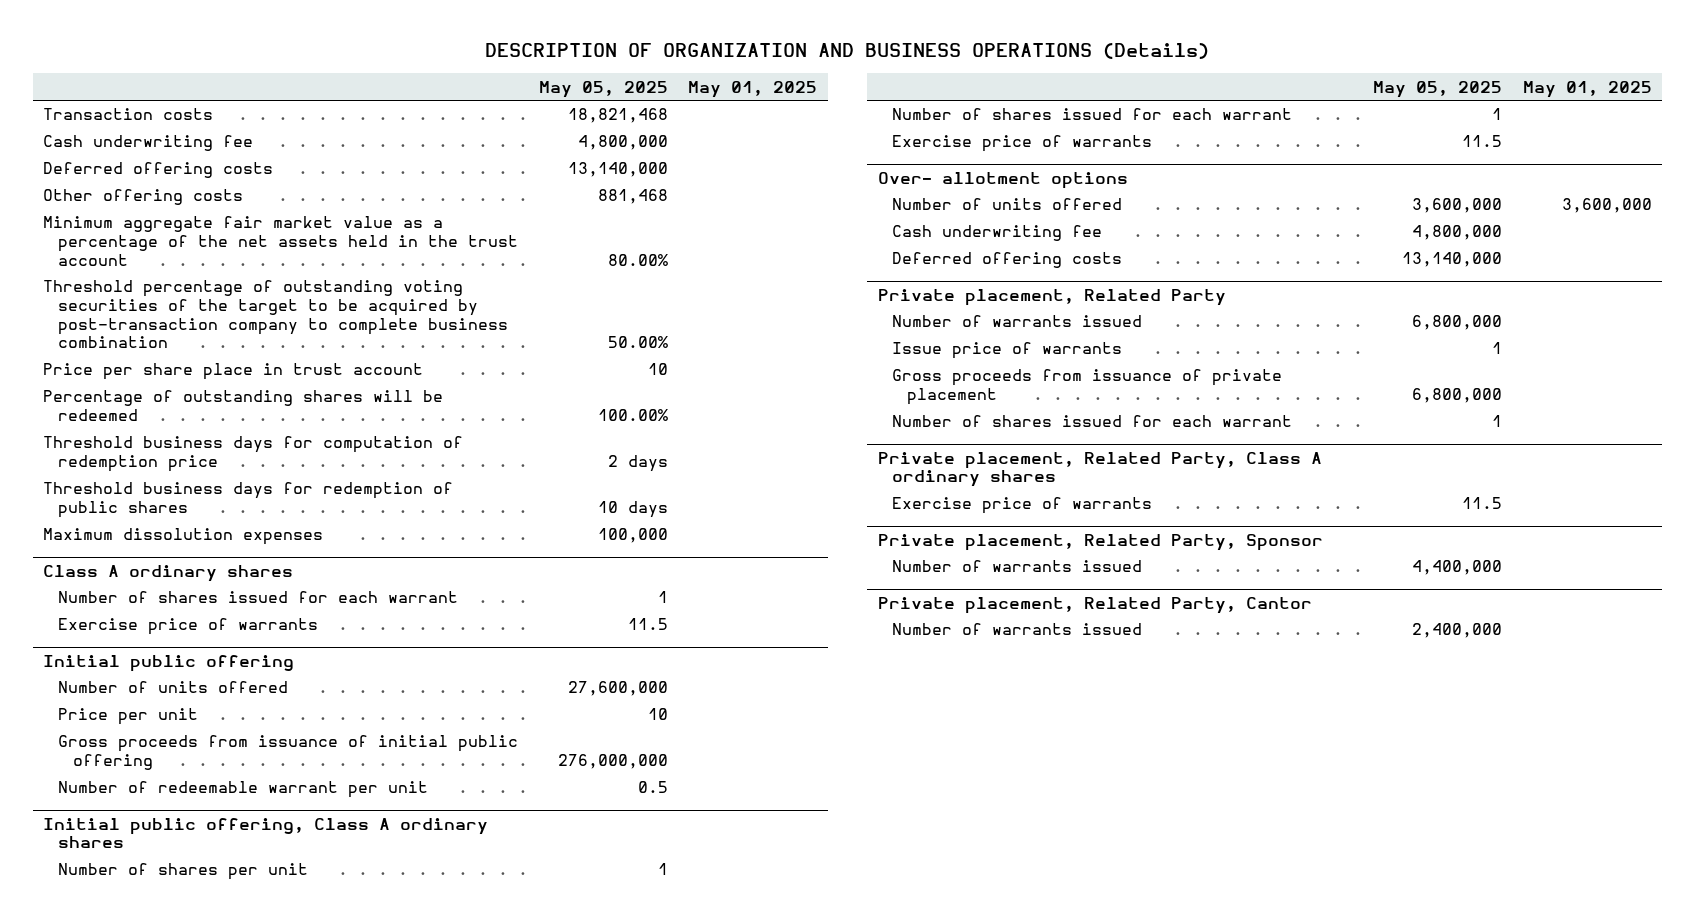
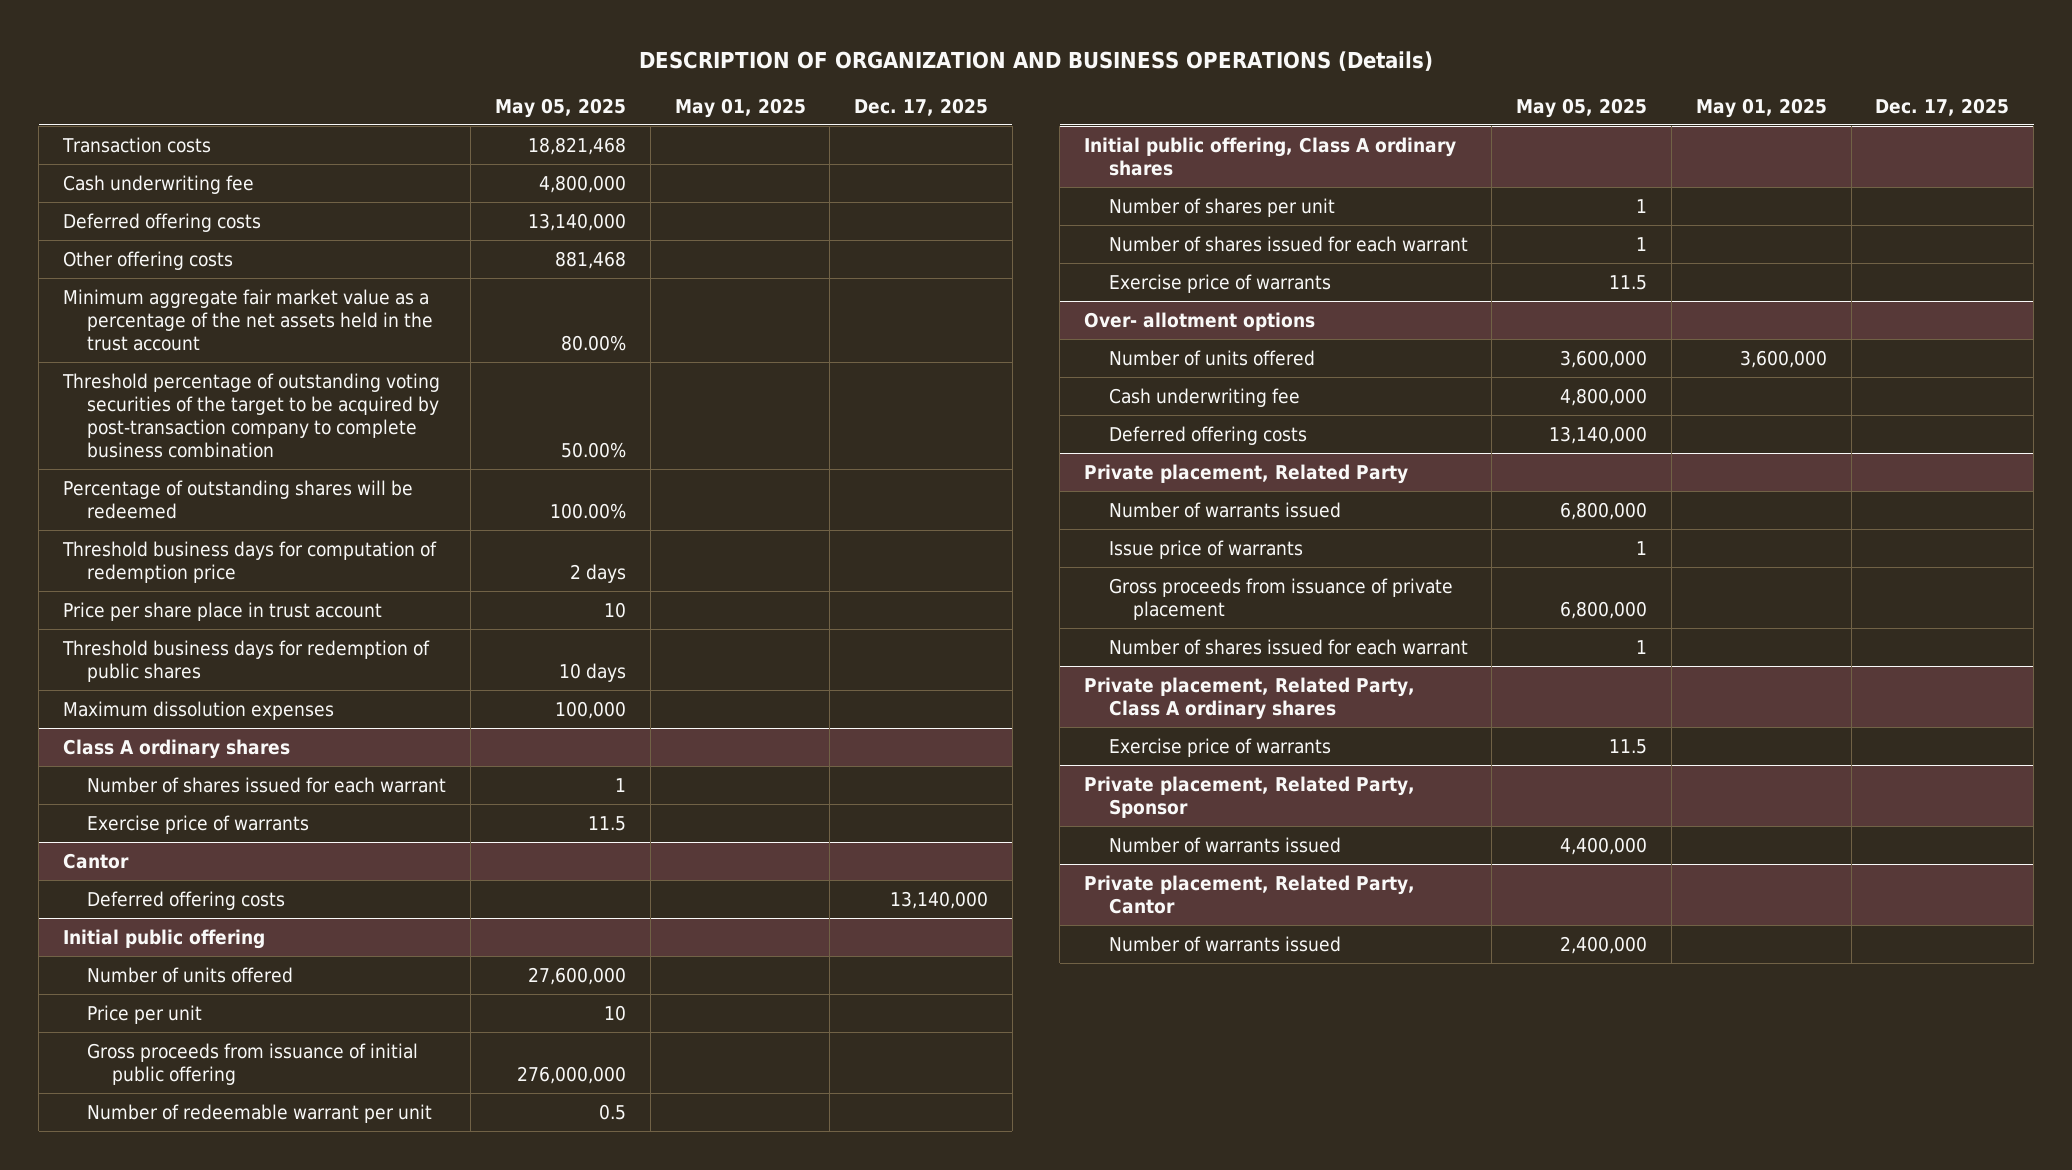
- | May 05, 2025 | May 01, 2025
+ | May 05, 2025 | May 01, 2025 | Dec. 17, 2025
moved down: Price per share place in trust account | 10 | |
+ Cantor
+ Deferred offering costs | | | 13,140,000

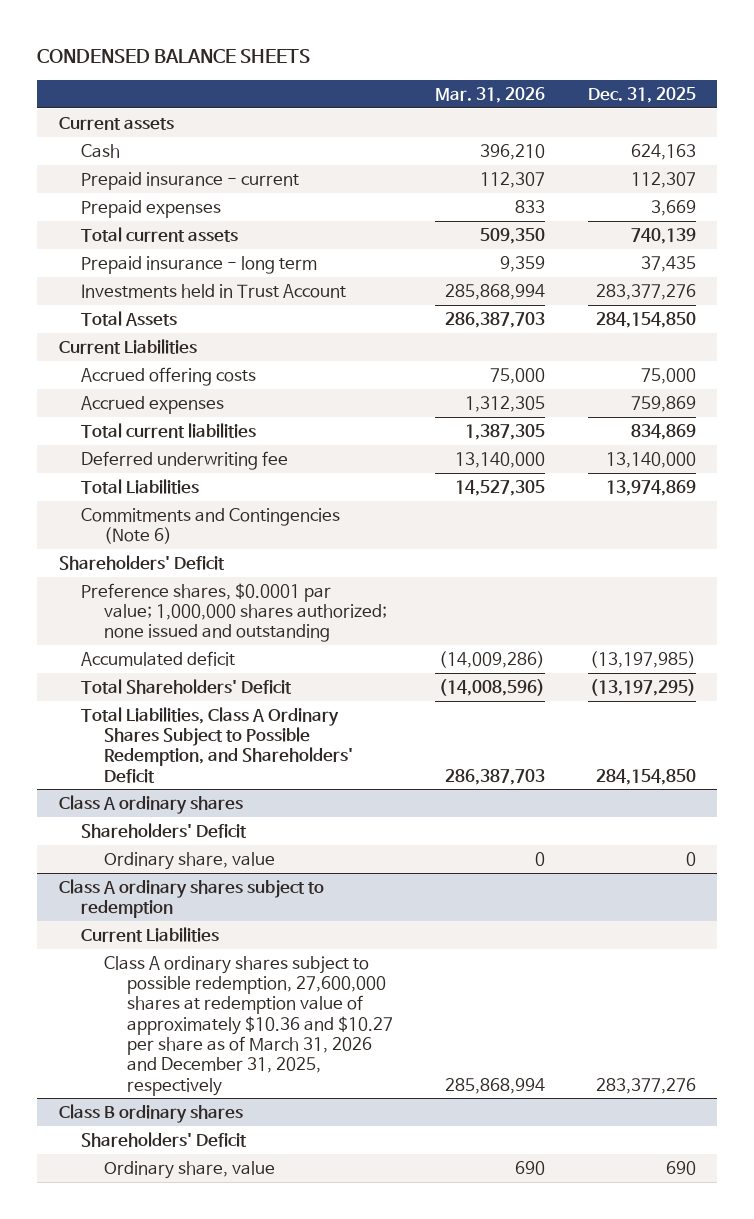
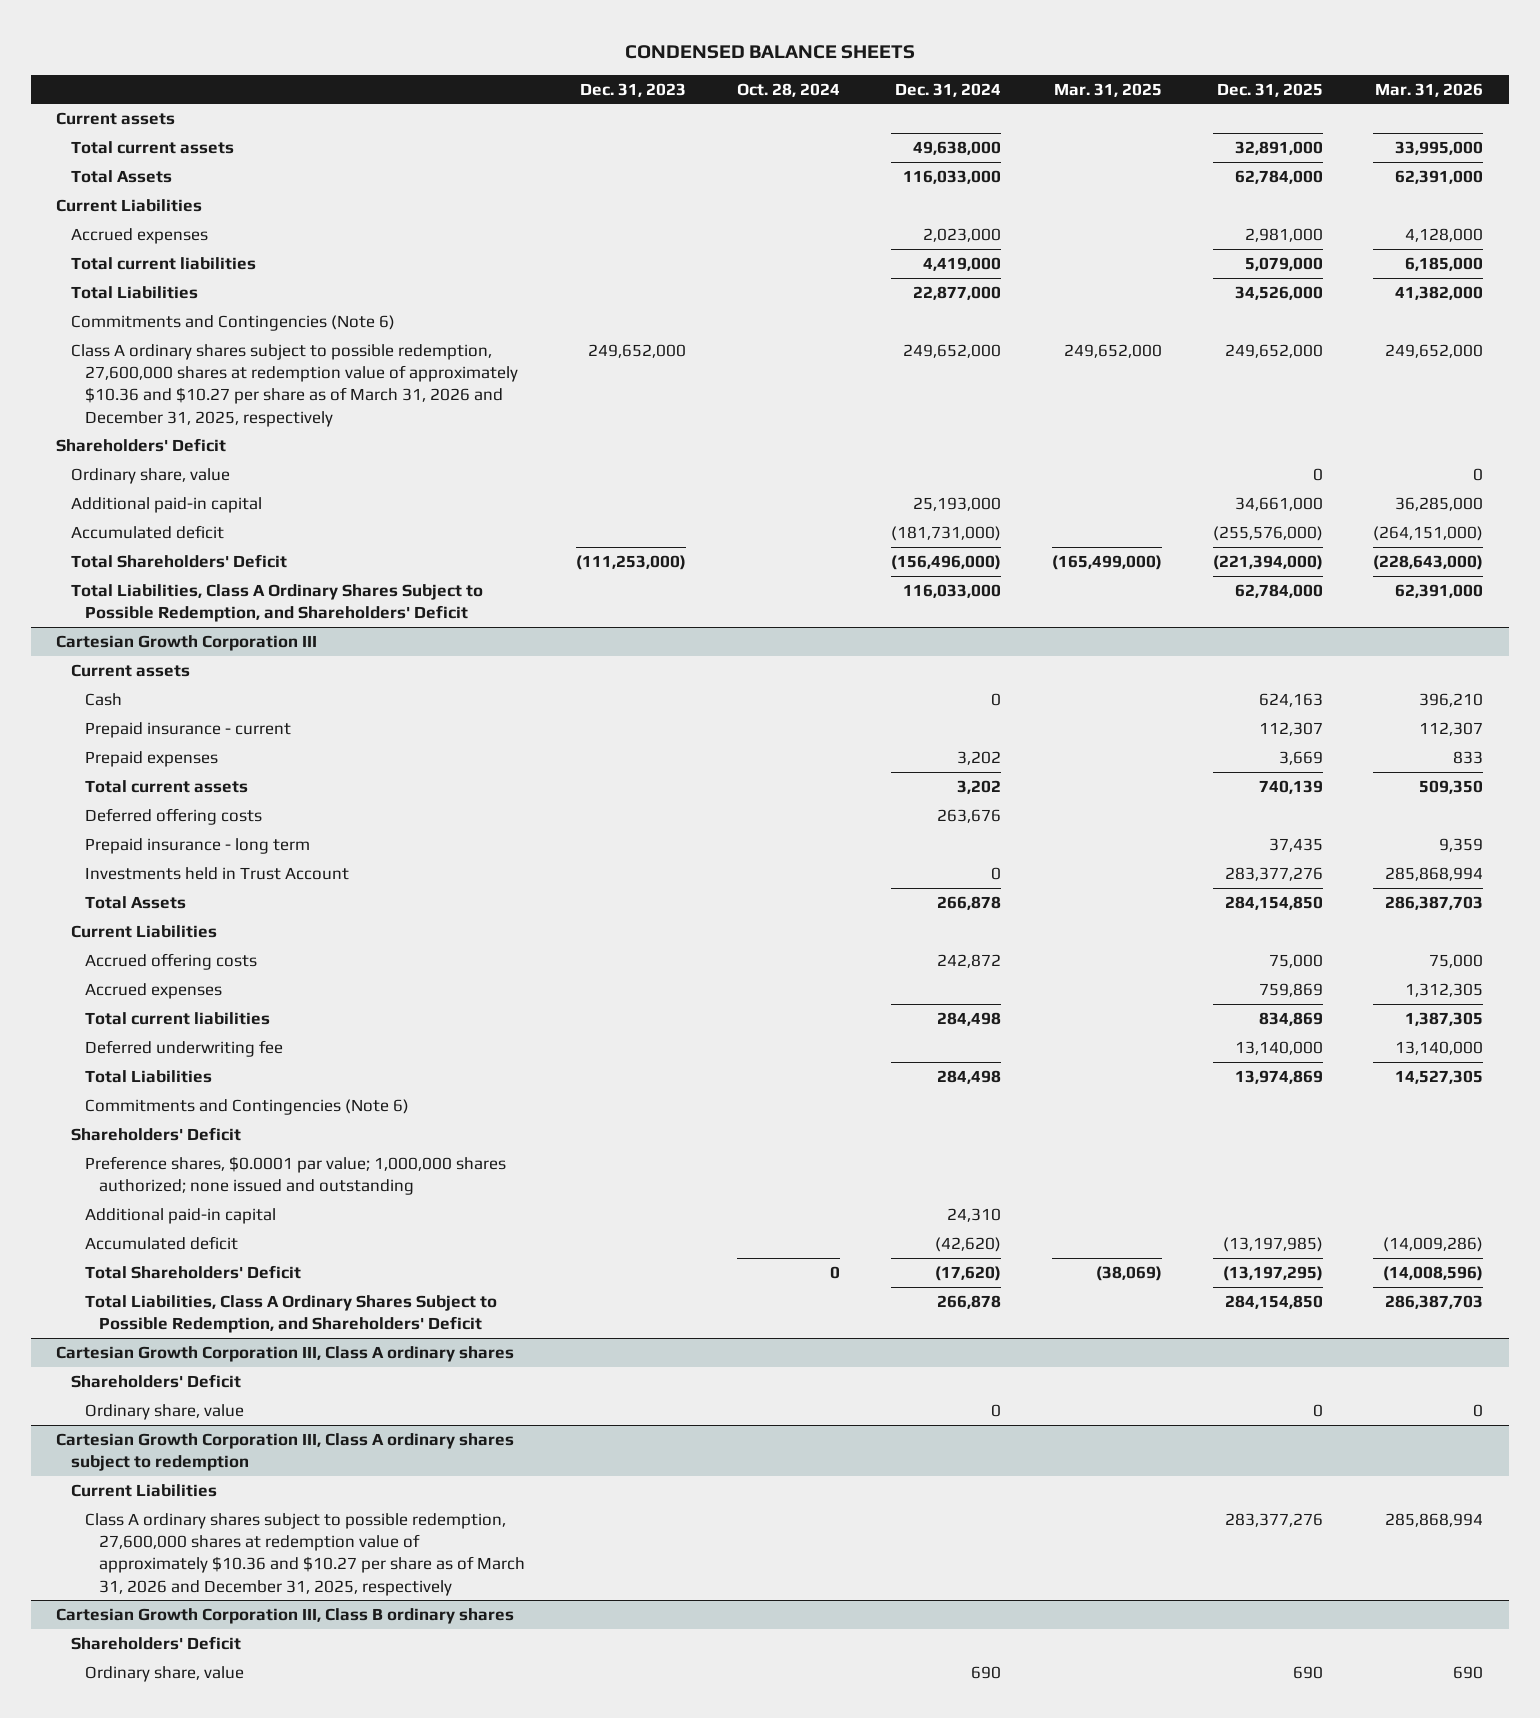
- | Mar. 31, 2026 | Dec. 31, 2025
+ | Dec. 31, 2023 | Oct. 28, 2024 | Dec. 31, 2024 | Mar. 31, 2025 | Dec. 31, 2025 | Mar. 31, 2026
+ Total current assets | | | 49,638,000 | | 32,891,000 | 33,995,000
+ Total Assets | | | 116,033,000 | | 62,784,000 | 62,391,000
+ Current Liabilities
+ Accrued expenses | | | 2,023,000 | | 2,981,000 | 4,128,000
+ Total current liabilities | | | 4,419,000 | | 5,079,000 | 6,185,000
+ Total Liabilities | | | 22,877,000 | | 34,526,000 | 41,382,000
+ Commitments and Contingencies (Note 6)
+ Class A ordinary shares subject to possible redemption, 27,600,000 shares at redemption value of approximately $10.36 and $10.27 per share as of March 31, 2026 and December 31, 2025, respectively | 249,652,000 | | 249,652,000 | 249,652,000 | 249,652,000 | 249,652,000
+ Shareholders' Deficit
+ Ordinary share, value | | | | | 0 | 0
+ Additional paid-in capital | | | 25,193,000 | | 34,661,000 | 36,285,000
+ Accumulated deficit | | | (181,731,000) | | (255,576,000) | (264,151,000)
+ Total Shareholders' Deficit | (111,253,000) | | (156,496,000) | (165,499,000) | (221,394,000) | (228,643,000)
+ Total Liabilities, Class A Ordinary Shares Subject to Possible Redemption, and Shareholders' Deficit | | | 116,033,000 | | 62,784,000 | 62,391,000
+ Cartesian Growth Corporation III
+ Current assets
+ Deferred offering costs | | | 263,676 | | |
+ Additional paid-in capital | | | 24,310 | | |
- Class A ordinary shares
+ Cartesian Growth Corporation III, Class A ordinary shares
- Class A ordinary shares subject to redemption
+ Cartesian Growth Corporation III, Class A ordinary shares subject to redemption
- Class B ordinary shares
+ Cartesian Growth Corporation III, Class B ordinary shares

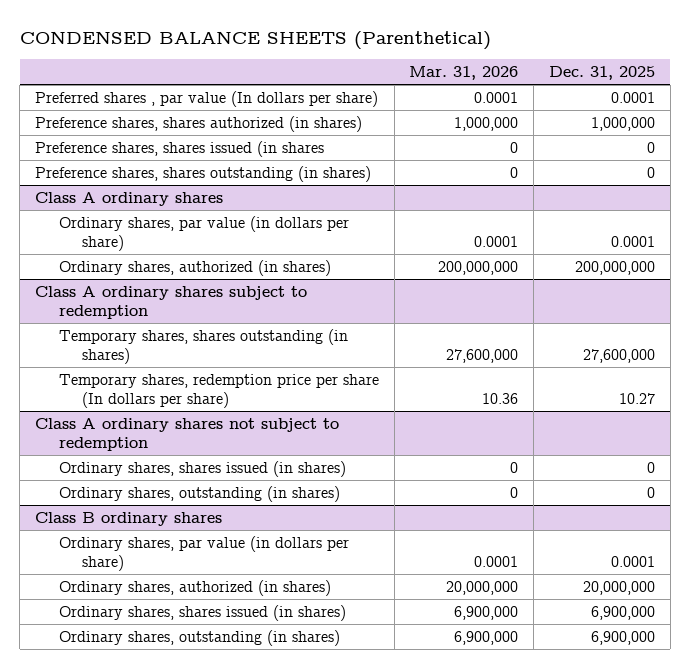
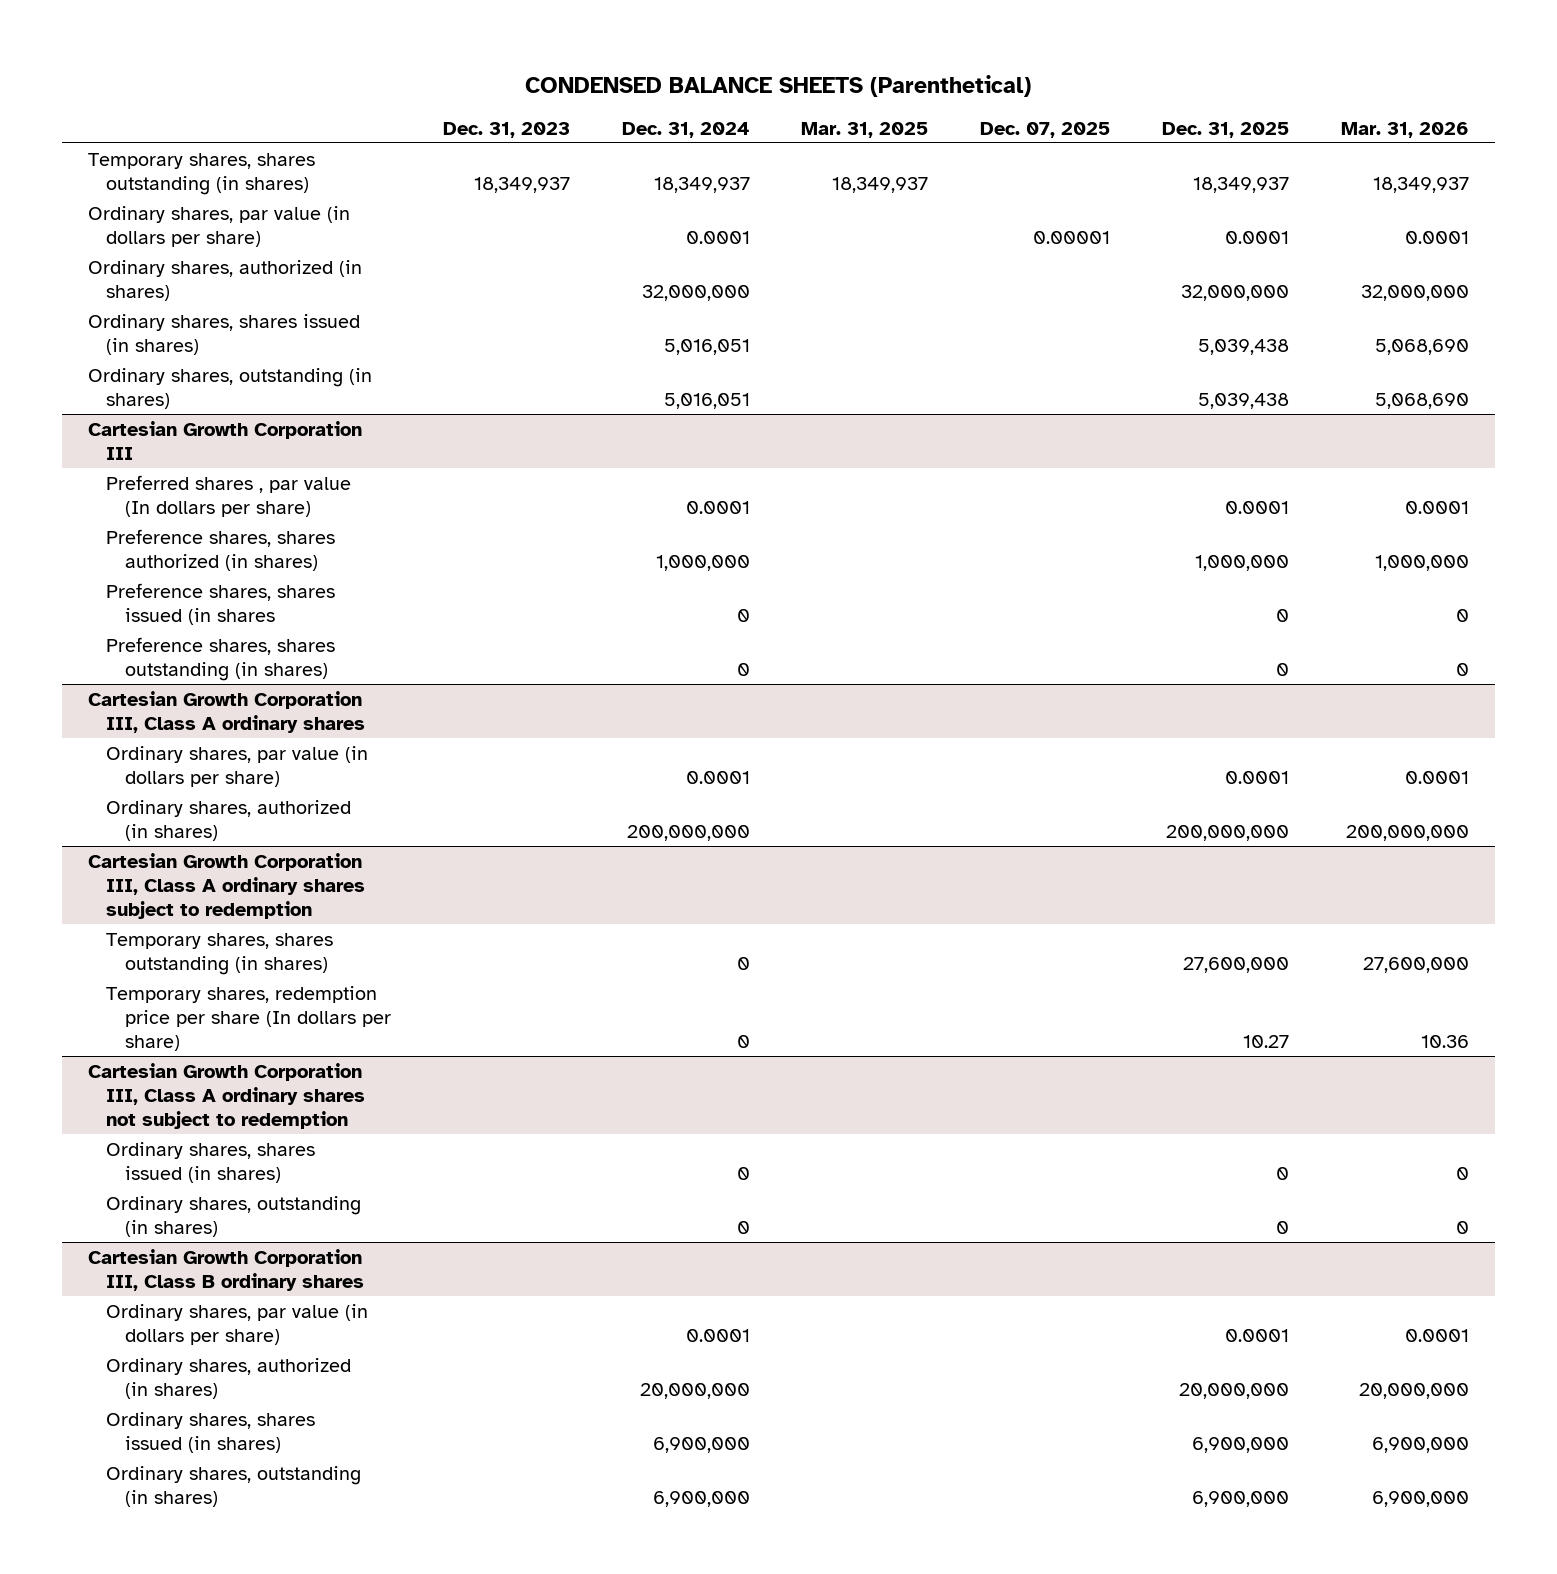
- | Mar. 31, 2026 | Dec. 31, 2025
+ | Dec. 31, 2023 | Dec. 31, 2024 | Mar. 31, 2025 | Dec. 07, 2025 | Dec. 31, 2025 | Mar. 31, 2026
+ Temporary shares, shares outstanding (in shares) | 18,349,937 | 18,349,937 | 18,349,937 | | 18,349,937 | 18,349,937
+ Ordinary shares, par value (in dollars per share) | | 0.0001 | | 0.00001 | 0.0001 | 0.0001
+ Ordinary shares, authorized (in shares) | | 32,000,000 | | | 32,000,000 | 32,000,000
+ Ordinary shares, shares issued (in shares) | | 5,016,051 | | | 5,039,438 | 5,068,690
+ Ordinary shares, outstanding (in shares) | | 5,016,051 | | | 5,039,438 | 5,068,690
+ Cartesian Growth Corporation III
- Class A ordinary shares
+ Cartesian Growth Corporation III, Class A ordinary shares
- Class A ordinary shares subject to redemption
+ Cartesian Growth Corporation III, Class A ordinary shares subject to redemption
- Class A ordinary shares not subject to redemption
+ Cartesian Growth Corporation III, Class A ordinary shares not subject to redemption
- Class B ordinary shares
+ Cartesian Growth Corporation III, Class B ordinary shares

